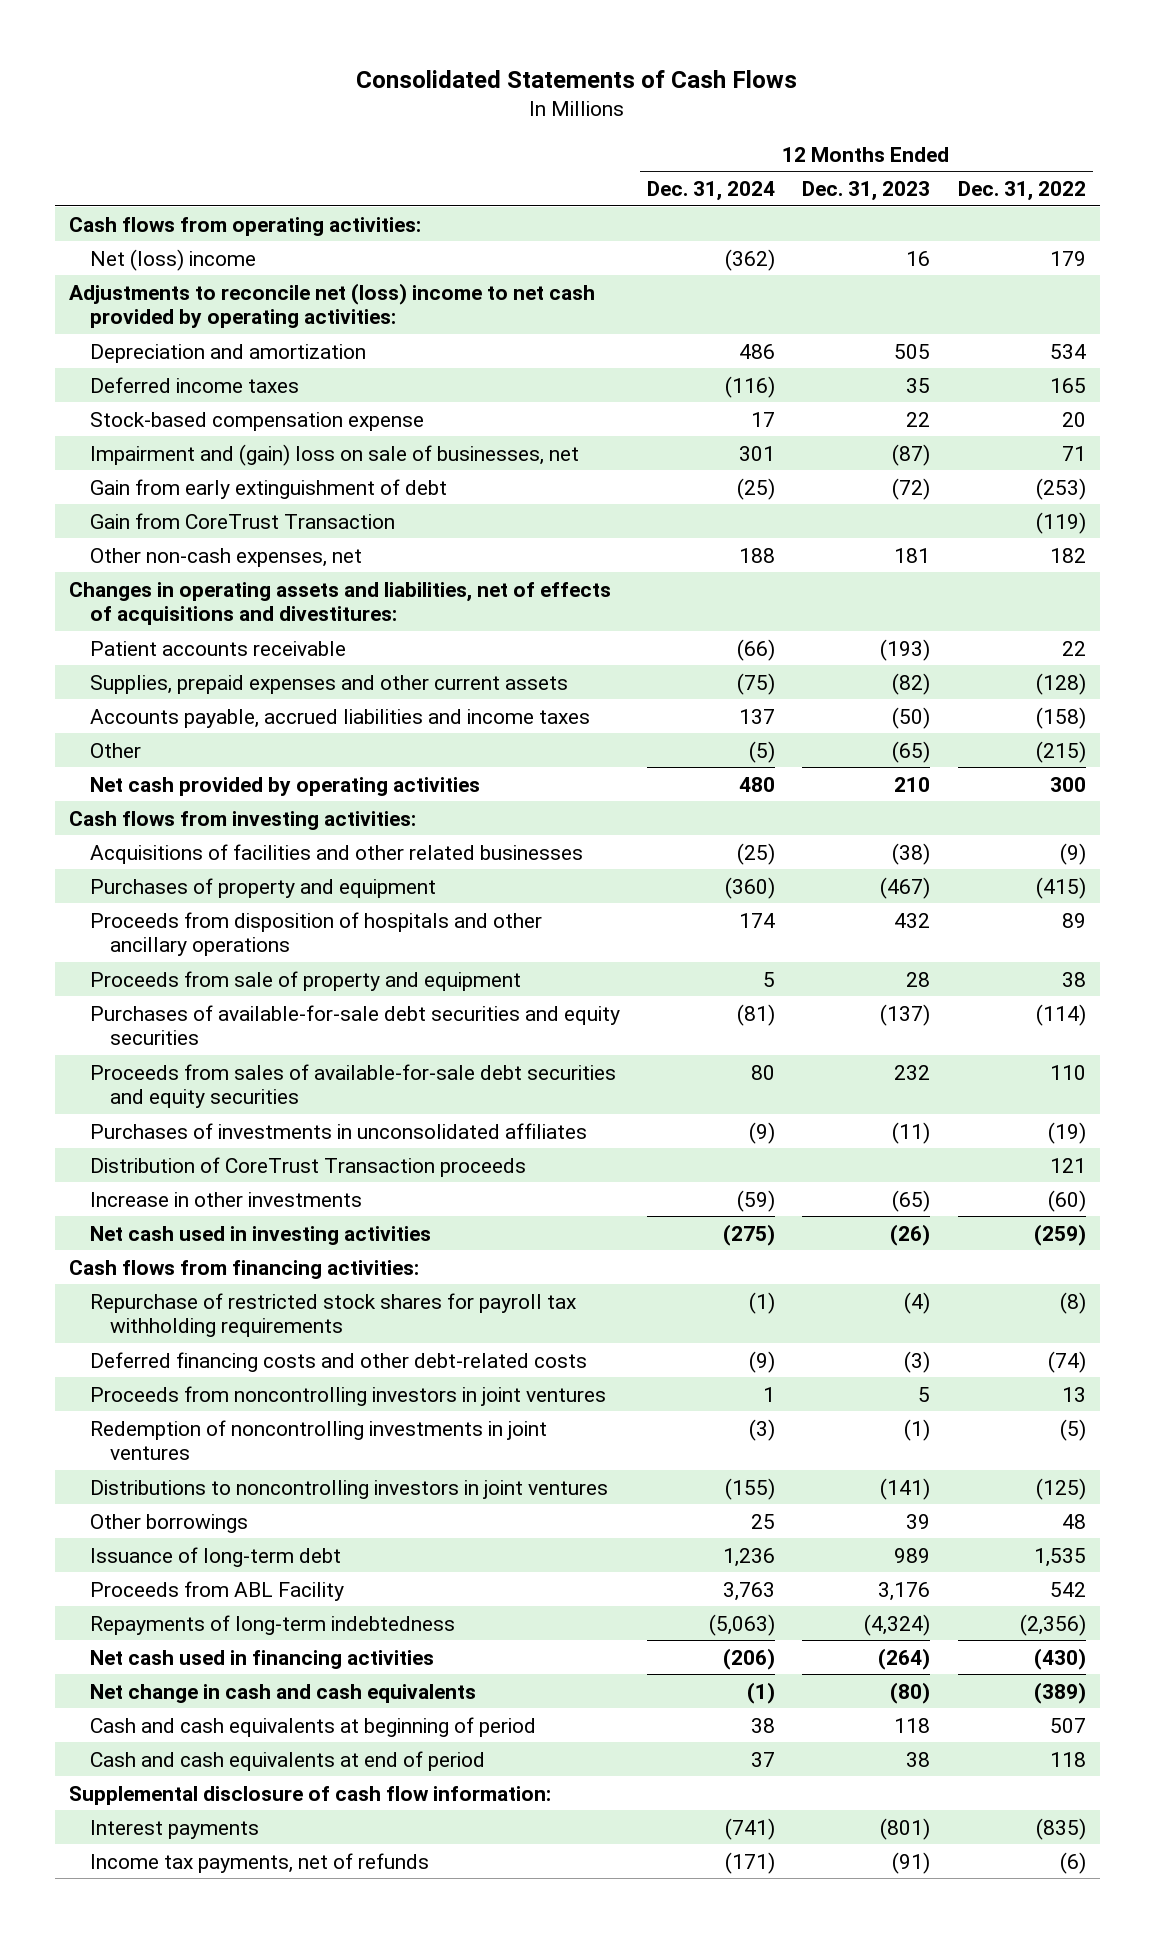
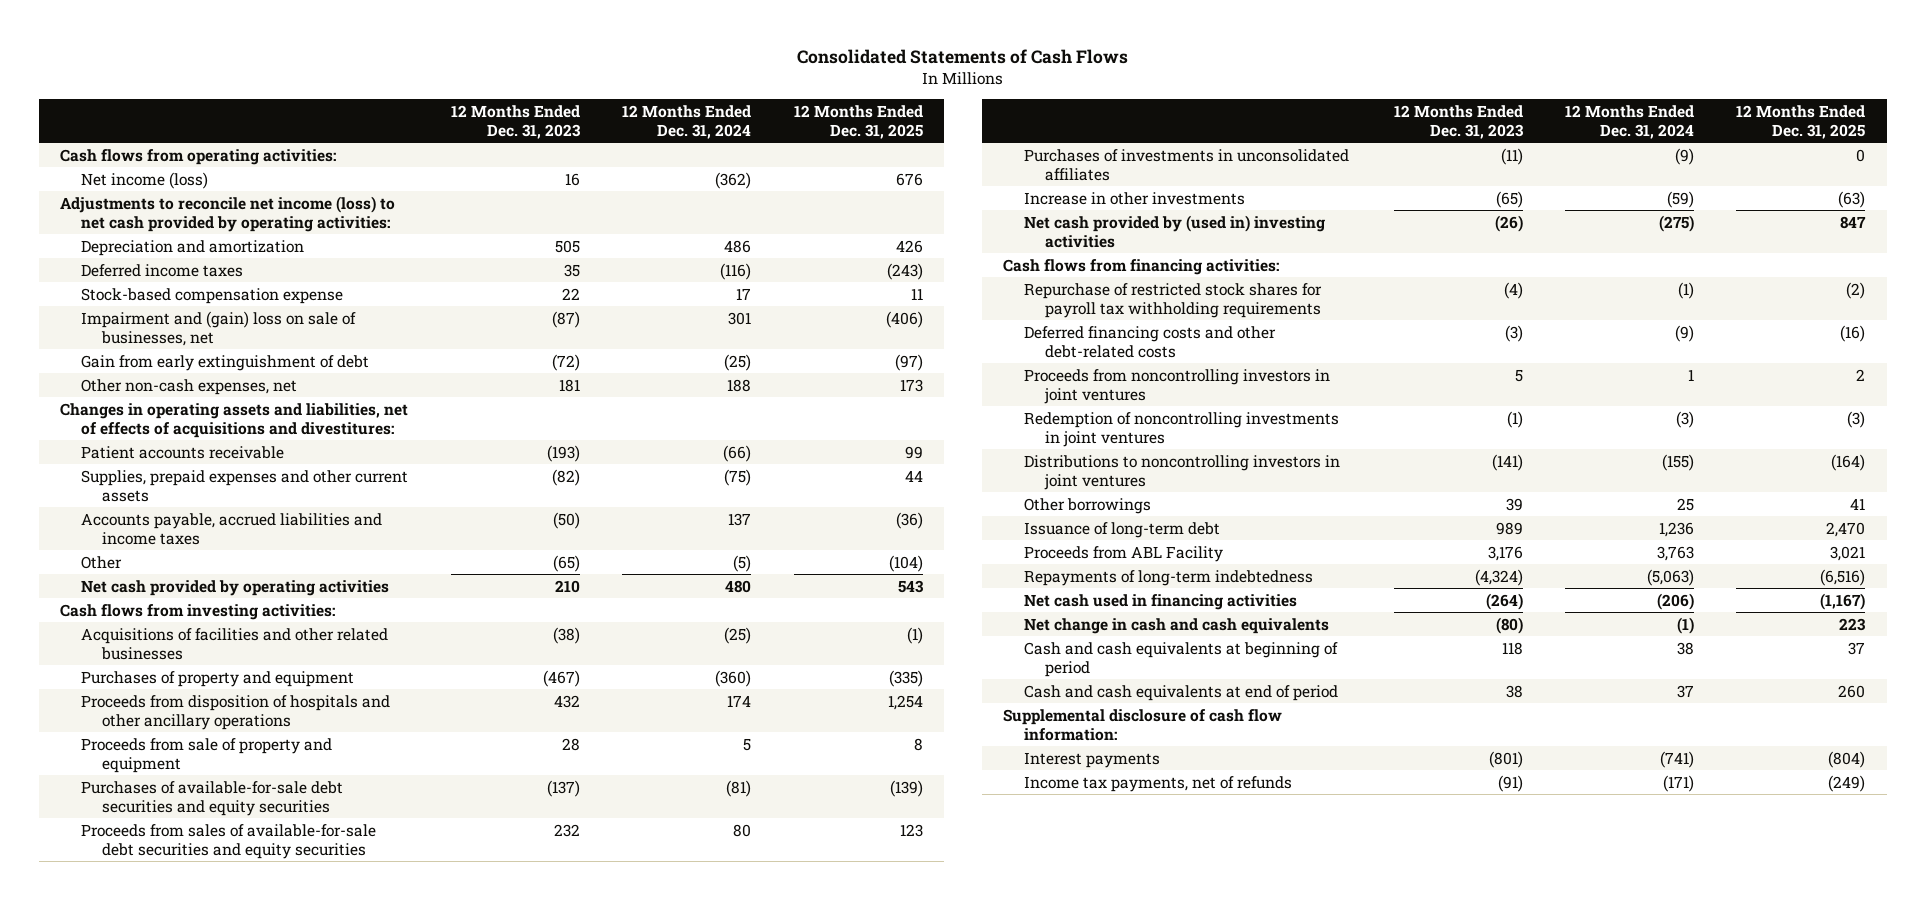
- | 12 Months Ended Dec. 31, 2024 | 12 Months Ended Dec. 31, 2023 | 12 Months Ended Dec. 31, 2022
+ | 12 Months Ended Dec. 31, 2023 | 12 Months Ended Dec. 31, 2024 | 12 Months Ended Dec. 31, 2025
- Net (loss) income | (362) | 16 | 179
- Adjustments to reconcile net (loss) income to net cash provided by operating activities:
+ Net income (loss) | 16 | (362) | 676
+ Adjustments to reconcile net income (loss) to net cash provided by operating activities:
- Gain from CoreTrust Transaction | | | (119)
- Distribution of CoreTrust Transaction proceeds | | | 121
- Net cash used in investing activities | (275) | (26) | (259)
+ Net cash provided by (used in) investing activities | (26) | (275) | 847

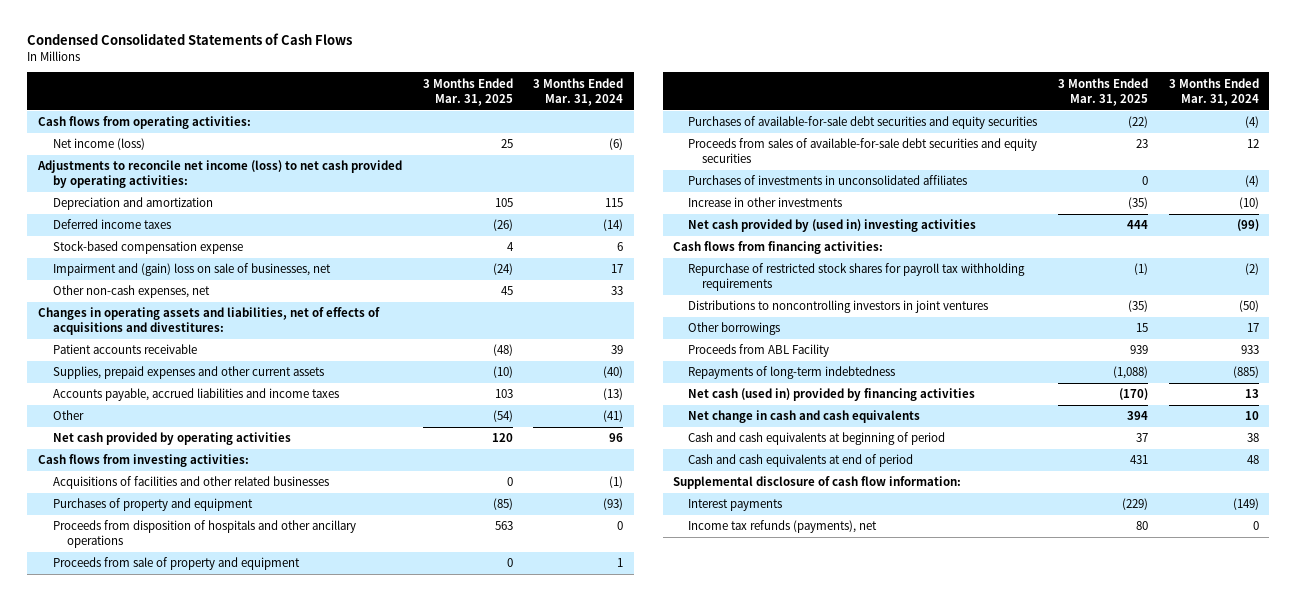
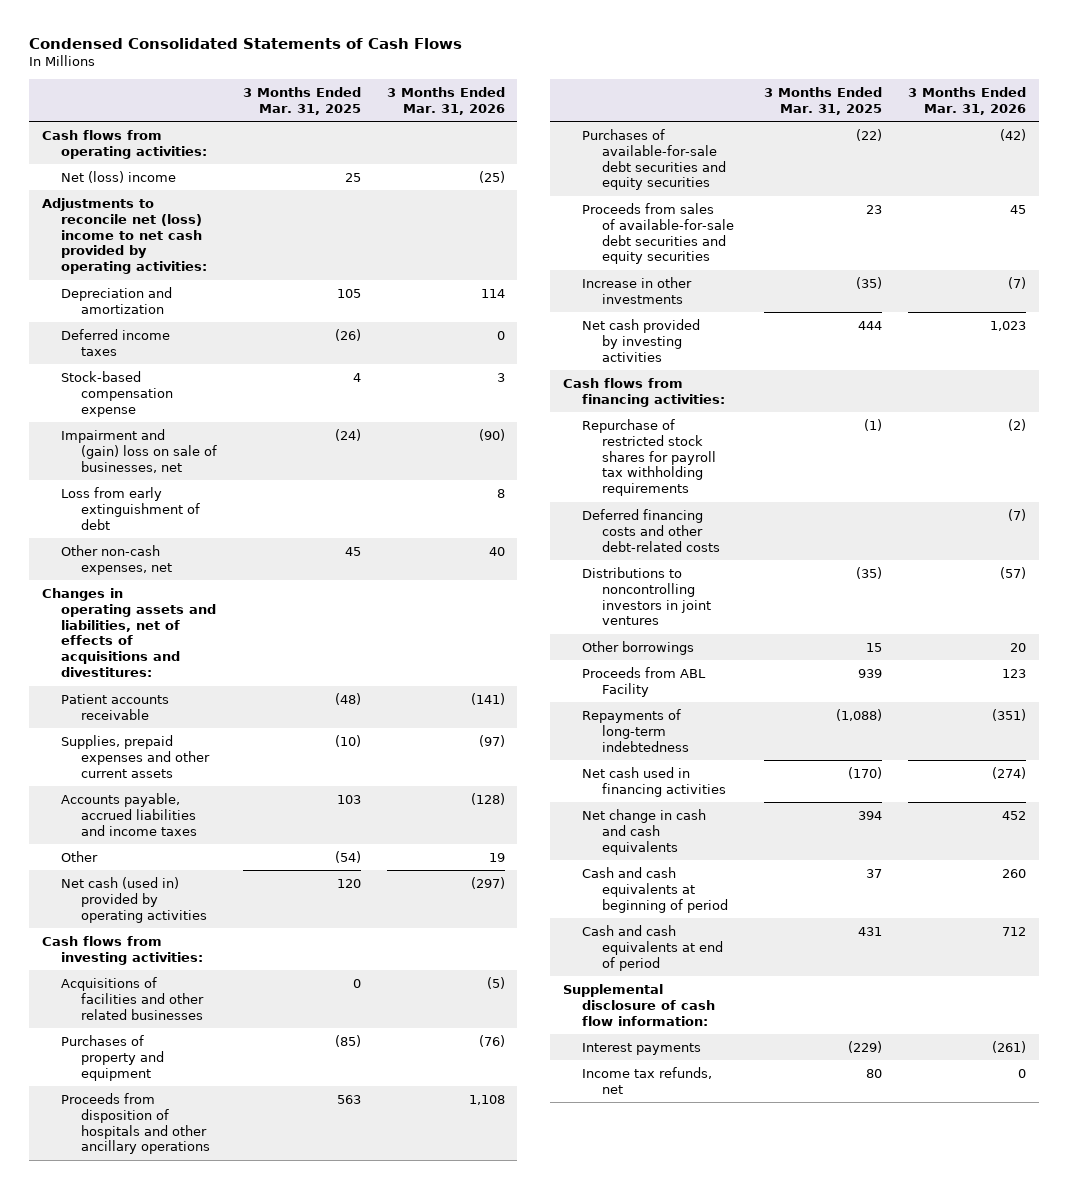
- | 3 Months Ended Mar. 31, 2025 | 3 Months Ended Mar. 31, 2024
+ | 3 Months Ended Mar. 31, 2025 | 3 Months Ended Mar. 31, 2026
- Net income (loss) | 25 | (6)
- Adjustments to reconcile net income (loss) to net cash provided by operating activities:
+ Net (loss) income | 25 | (25)
+ Adjustments to reconcile net (loss) income to net cash provided by operating activities:
+ Loss from early extinguishment of debt | | 8
- Net cash provided by operating activities | 120 | 96
+ Net cash (used in) provided by operating activities | 120 | (297)
- Proceeds from sale of property and equipment | 0 | 1
- Purchases of investments in unconsolidated affiliates | 0 | (4)
- Net cash provided by (used in) investing activities | 444 | (99)
+ Net cash provided by investing activities | 444 | 1,023
+ Deferred financing costs and other debt-related costs | | (7)
- Net cash (used in) provided by financing activities | (170) | 13
+ Net cash used in financing activities | (170) | (274)
- Income tax refunds (payments), net | 80 | 0
+ Income tax refunds, net | 80 | 0

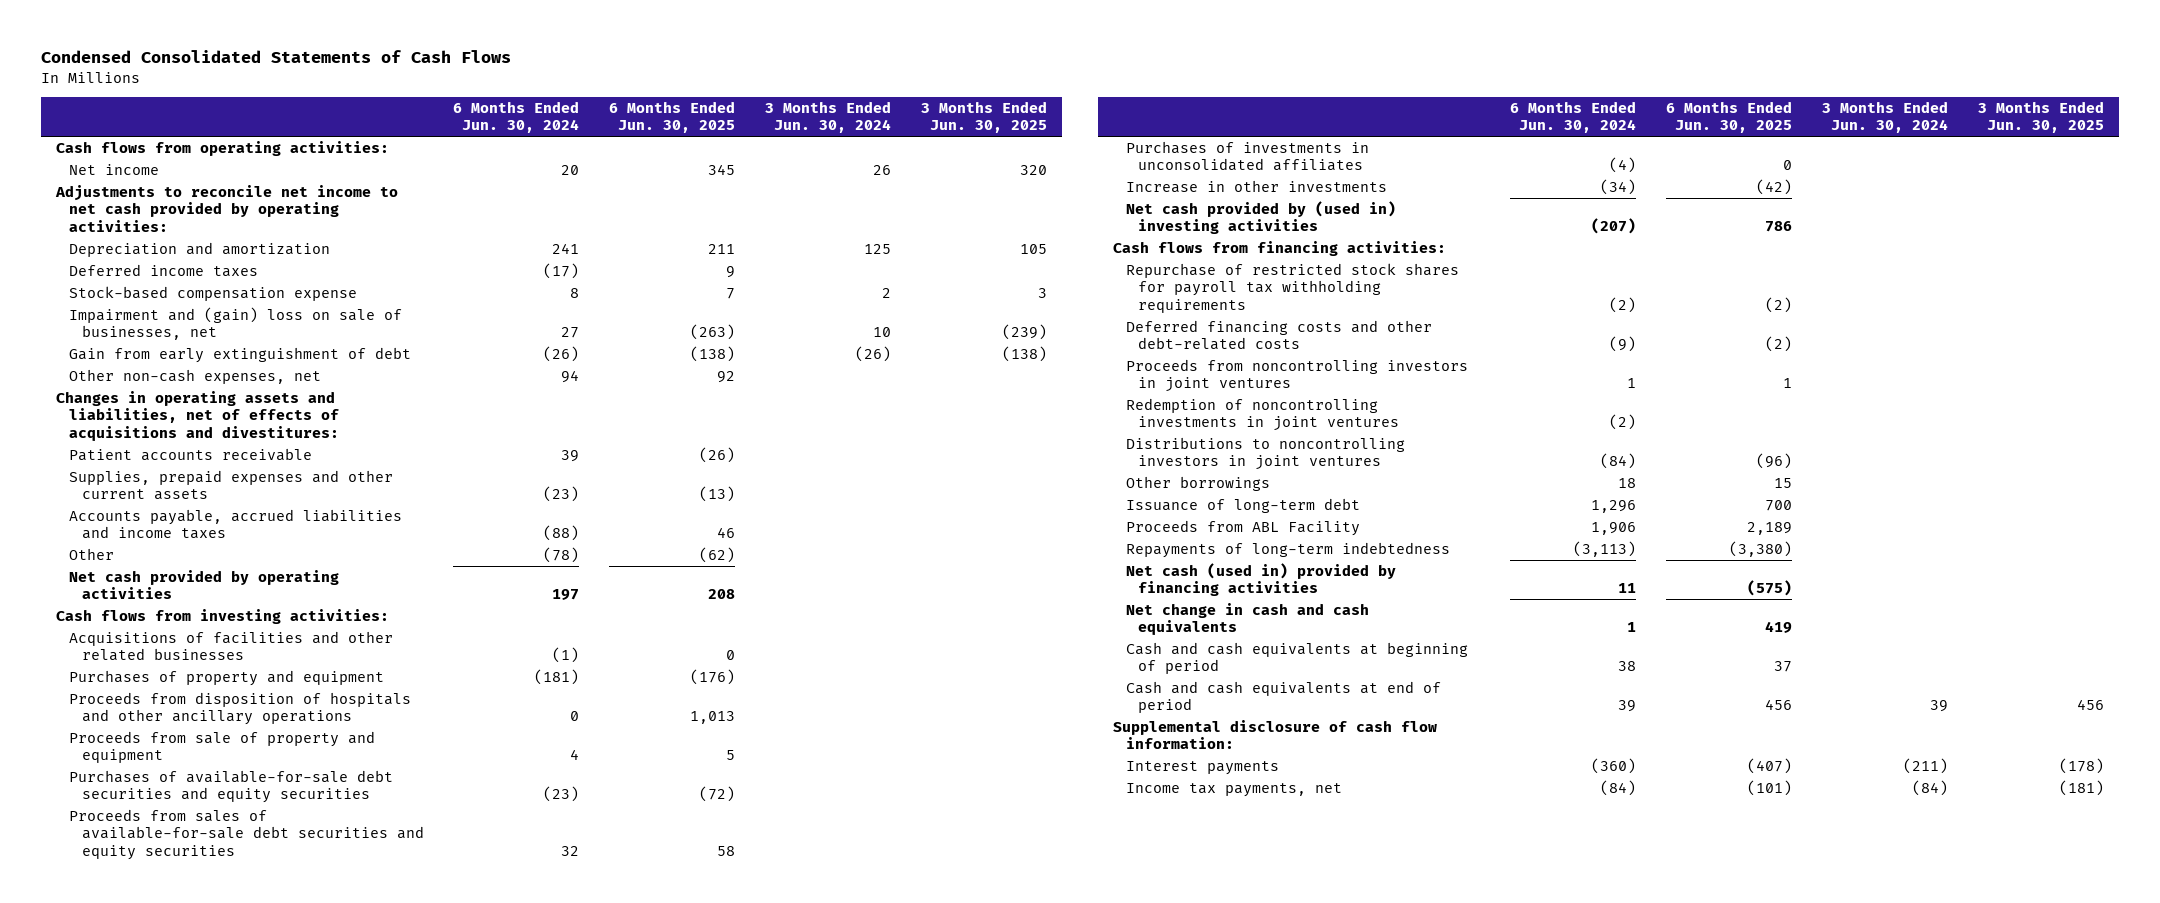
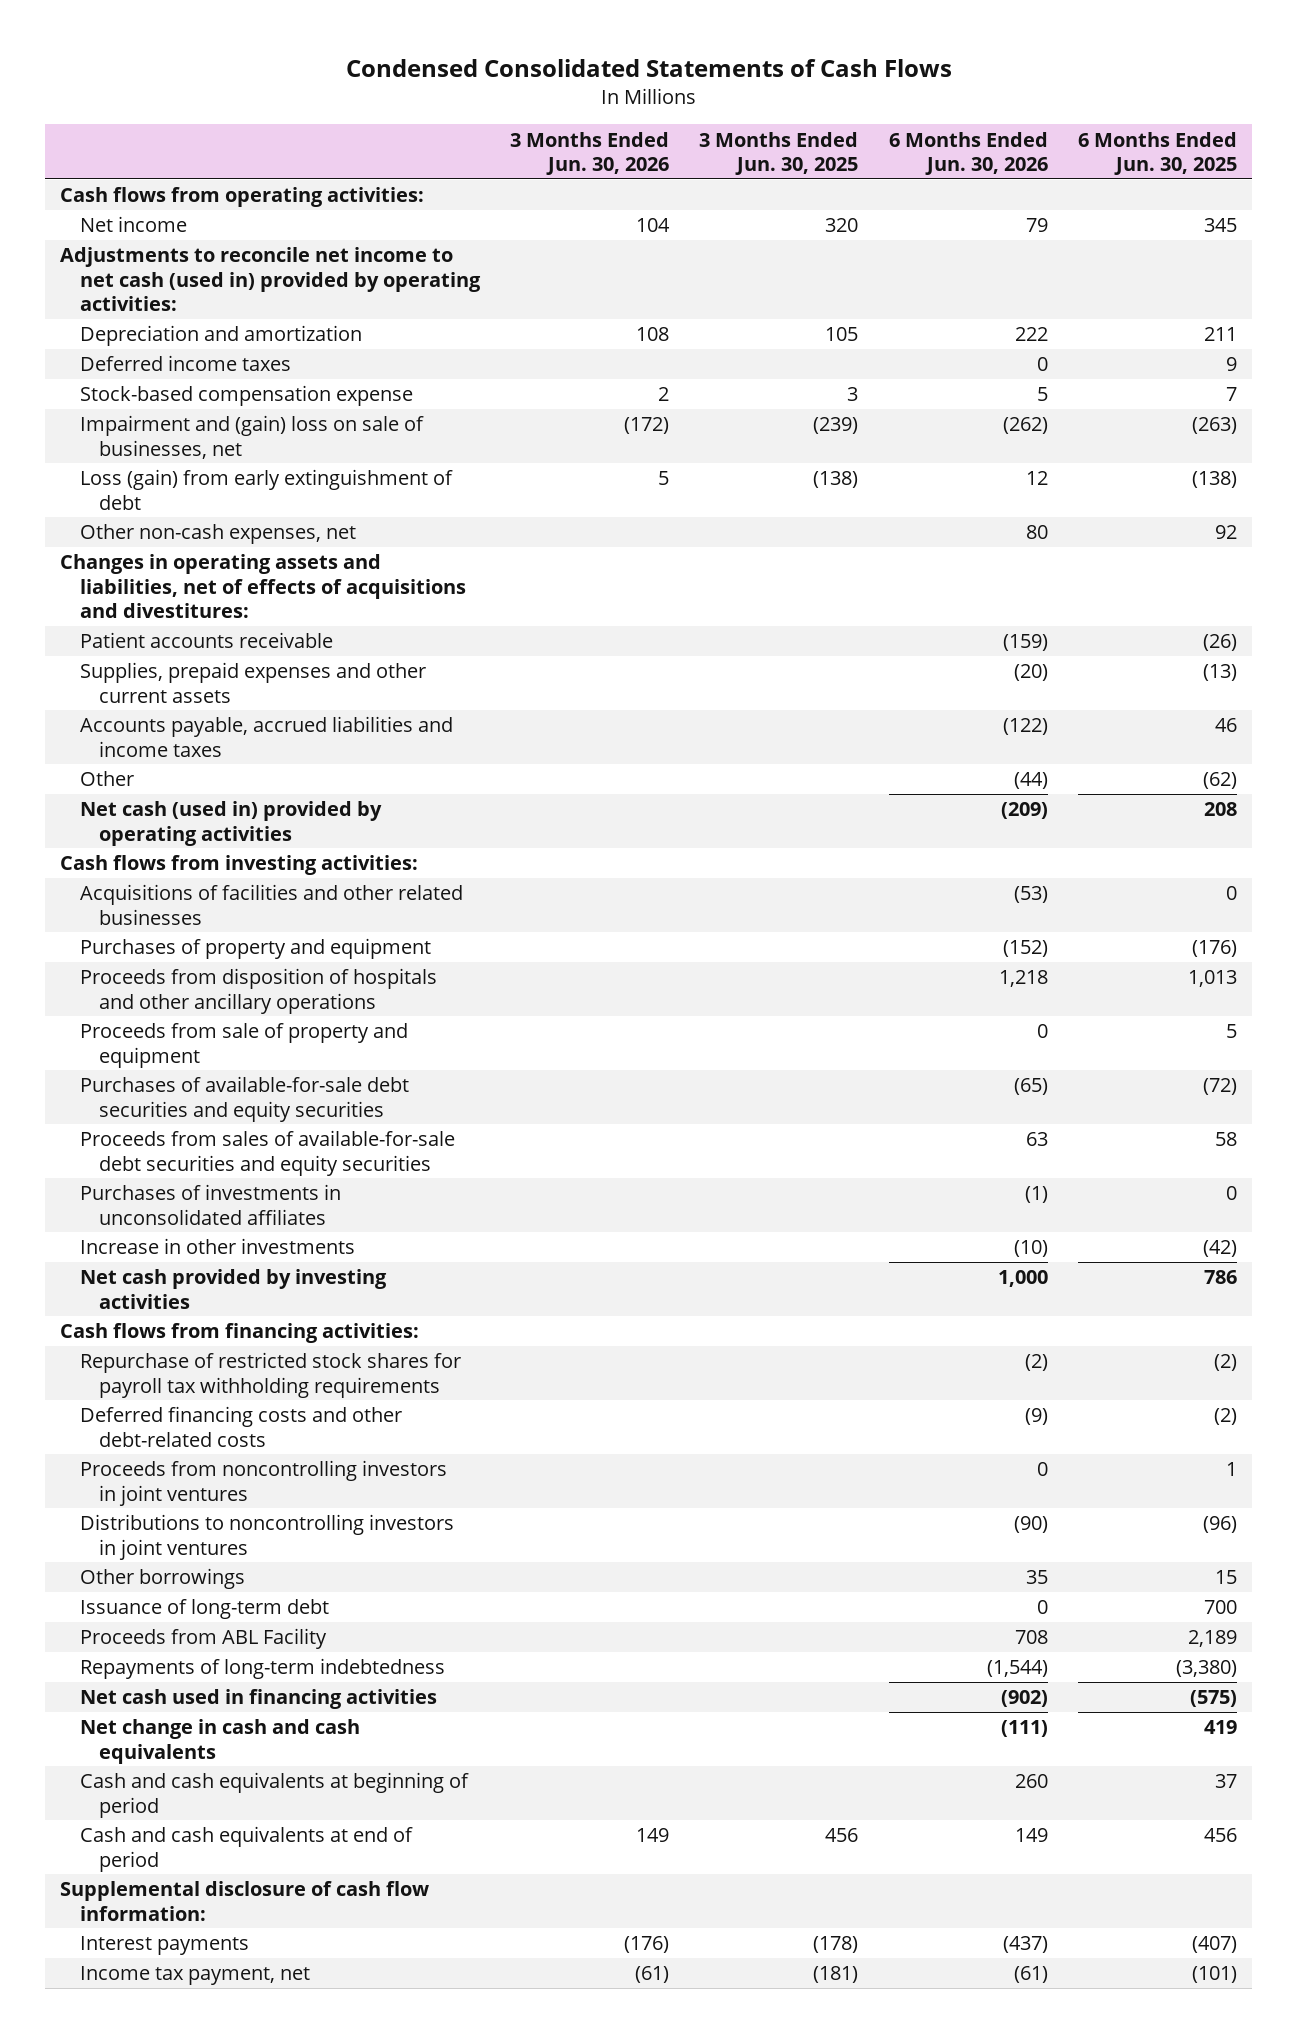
- | 6 Months Ended Jun. 30, 2024 | 6 Months Ended Jun. 30, 2025 | 3 Months Ended Jun. 30, 2024 | 3 Months Ended Jun. 30, 2025
+ | 3 Months Ended Jun. 30, 2026 | 3 Months Ended Jun. 30, 2025 | 6 Months Ended Jun. 30, 2026 | 6 Months Ended Jun. 30, 2025
- Adjustments to reconcile net income to net cash provided by operating activities:
+ Adjustments to reconcile net income to net cash (used in) provided by operating activities:
- Gain from early extinguishment of debt | (26) | (138) | (26) | (138)
+ Loss (gain) from early extinguishment of debt | 5 | (138) | 12 | (138)
- Net cash provided by operating activities | 197 | 208 | |
+ Net cash (used in) provided by operating activities | | | (209) | 208
- Net cash provided by (used in) investing activities | (207) | 786 | |
+ Net cash provided by investing activities | | | 1,000 | 786
- Redemption of noncontrolling investments in joint ventures | (2) | | |
- Net cash (used in) provided by financing activities | 11 | (575) | |
+ Net cash used in financing activities | | | (902) | (575)
- Income tax payments, net | (84) | (101) | (84) | (181)
+ Income tax payment, net | (61) | (181) | (61) | (101)

